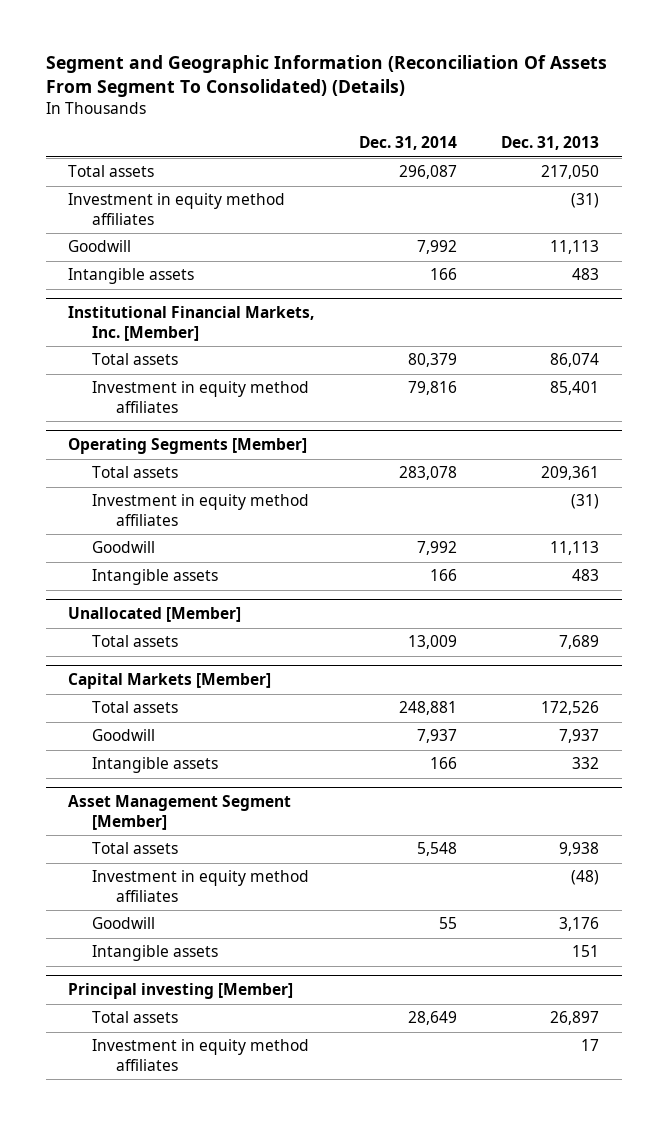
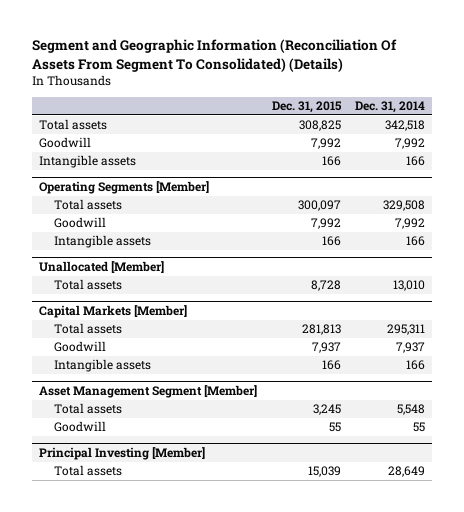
- | Dec. 31, 2014 | Dec. 31, 2013
+ | Dec. 31, 2015 | Dec. 31, 2014
- Total assets | 296,087 | 217,050
- Investment in equity method affiliates | | (31)
+ Total assets | 308,825 | 342,518
- Institutional Financial Markets, Inc. [Member]
- Total assets | 80,379 | 86,074
- Investment in equity method affiliates | 79,816 | 85,401
@ Operating Segments [Member]
- Total assets | 283,078 | 209,361
- Investment in equity method affiliates | | (31)
+ Total assets | 300,097 | 329,508
@ Unallocated [Member]
- Total assets | 13,009 | 7,689
+ Total assets | 8,728 | 13,010
@ Capital Markets [Member]
- Total assets | 248,881 | 172,526
+ Total assets | 281,813 | 295,311
@ Asset Management Segment [Member]
- Investment in equity method affiliates | | (48)
- Intangible assets | | 151
- Principal investing [Member]
+ Principal Investing [Member]
- Investment in equity method affiliates | | 17

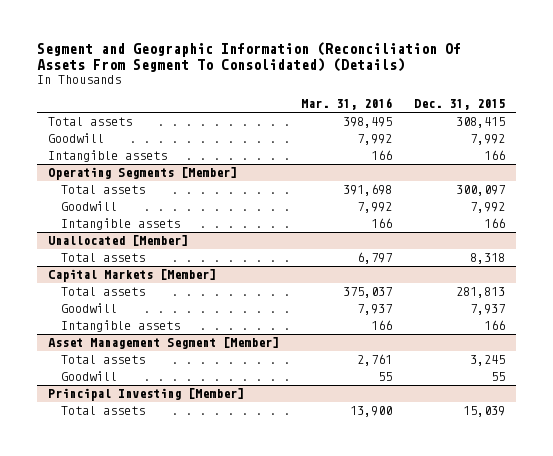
- | Dec. 31, 2015 | Dec. 31, 2014
+ | Mar. 31, 2016 | Dec. 31, 2015
- Total assets | 308,825 | 342,518
+ Total assets | 398,495 | 308,415
@ Unallocated [Member]
- Total assets | 8,728 | 13,010
+ Total assets | 6,797 | 8,318

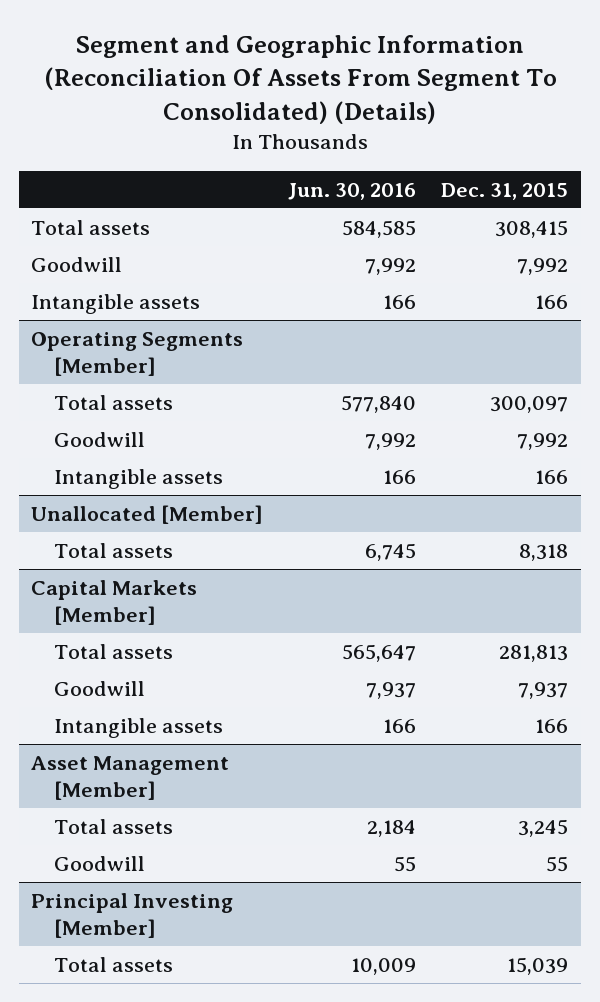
- | Mar. 31, 2016 | Dec. 31, 2015
+ | Jun. 30, 2016 | Dec. 31, 2015
- Asset Management Segment [Member]
+ Asset Management [Member]

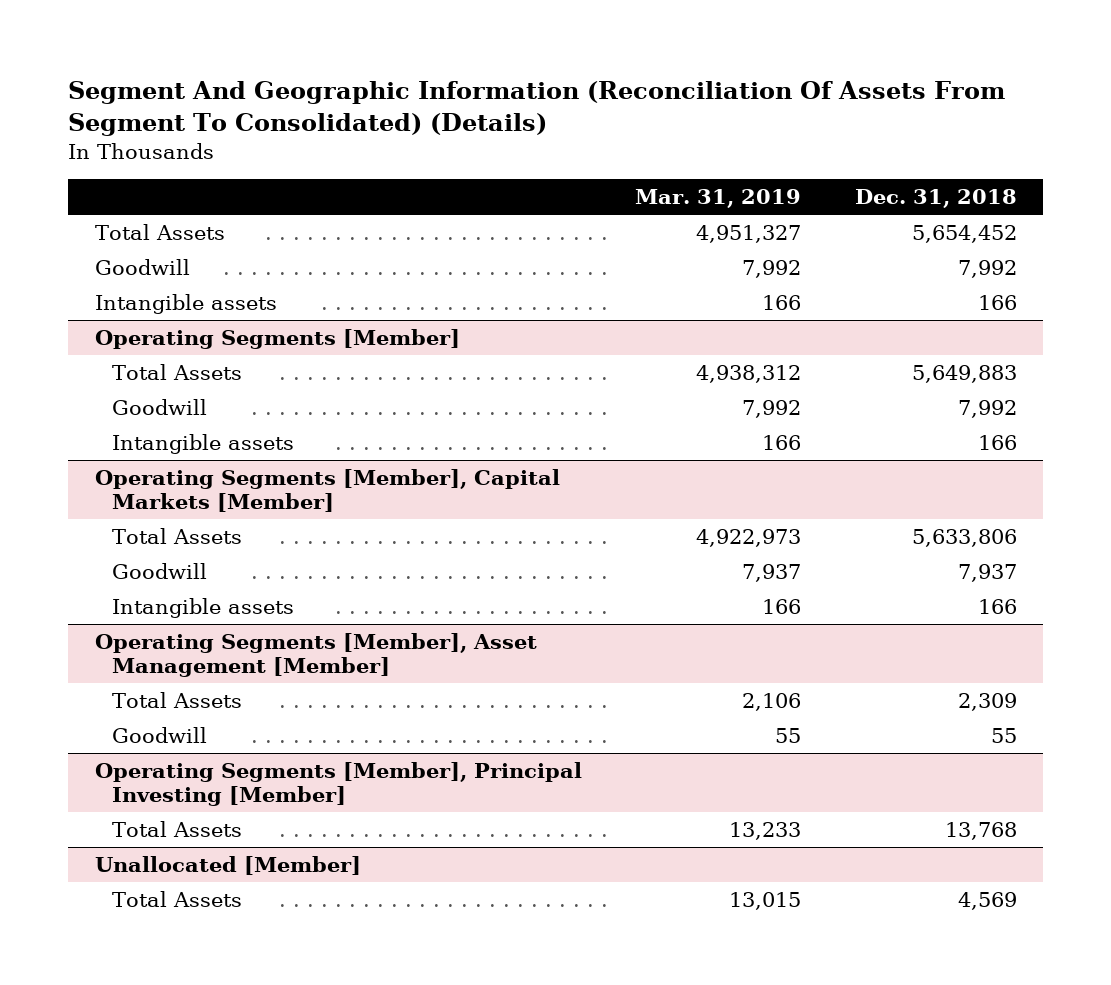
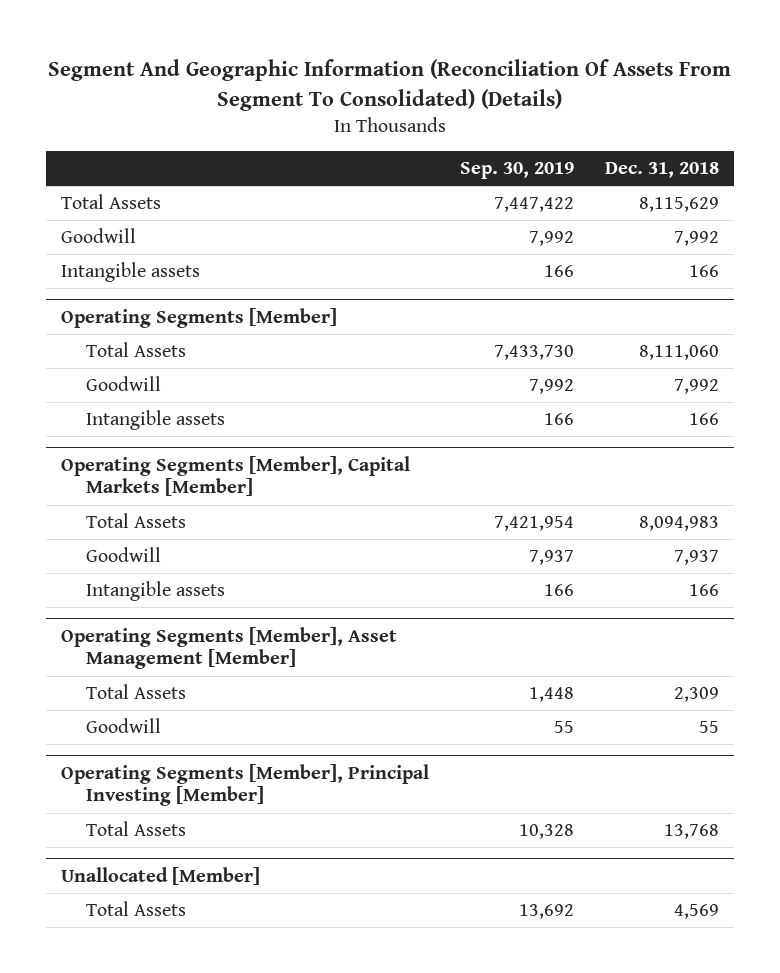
- | Mar. 31, 2019 | Dec. 31, 2018
+ | Sep. 30, 2019 | Dec. 31, 2018
- Total Assets | 4,951,327 | 5,654,452
+ Total Assets | 7,447,422 | 8,115,629
@ Operating Segments [Member]
- Total Assets | 4,938,312 | 5,649,883
+ Total Assets | 7,433,730 | 8,111,060
@ Operating Segments [Member], Capital Markets [Member]
- Total Assets | 4,922,973 | 5,633,806
+ Total Assets | 7,421,954 | 8,094,983

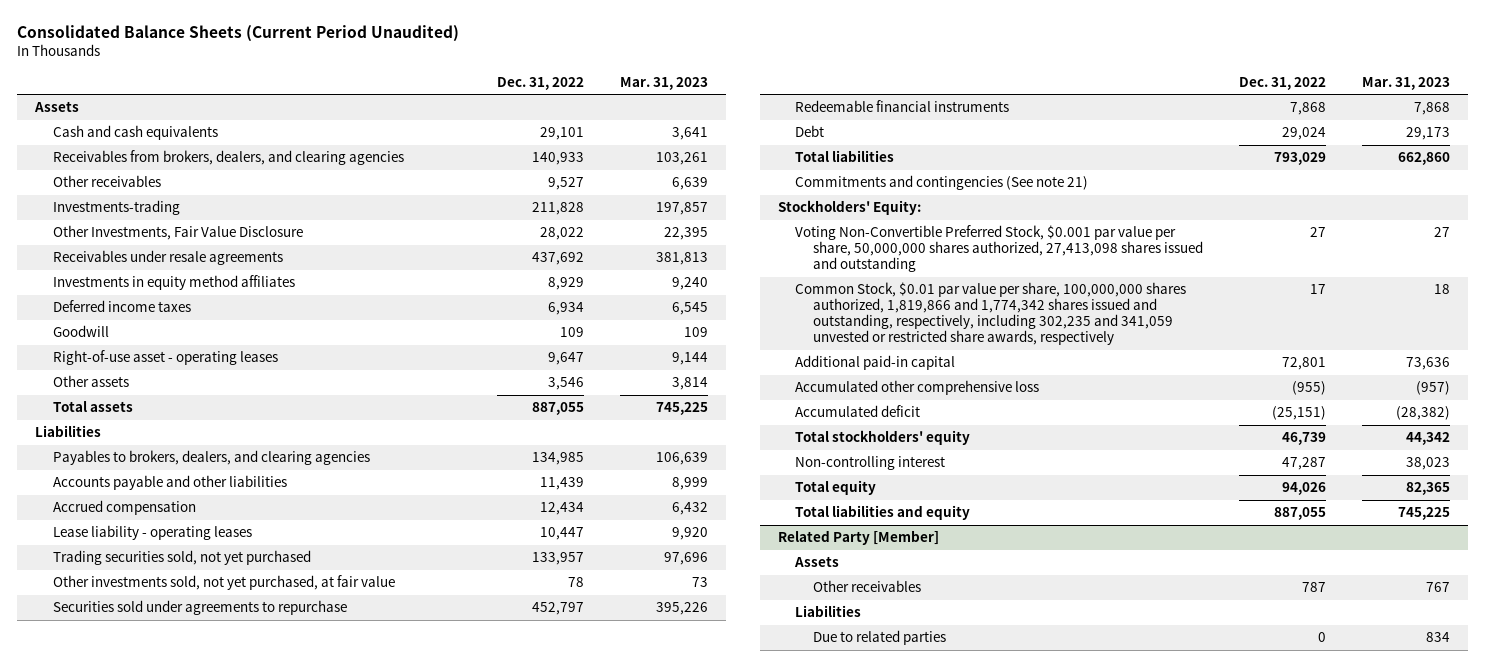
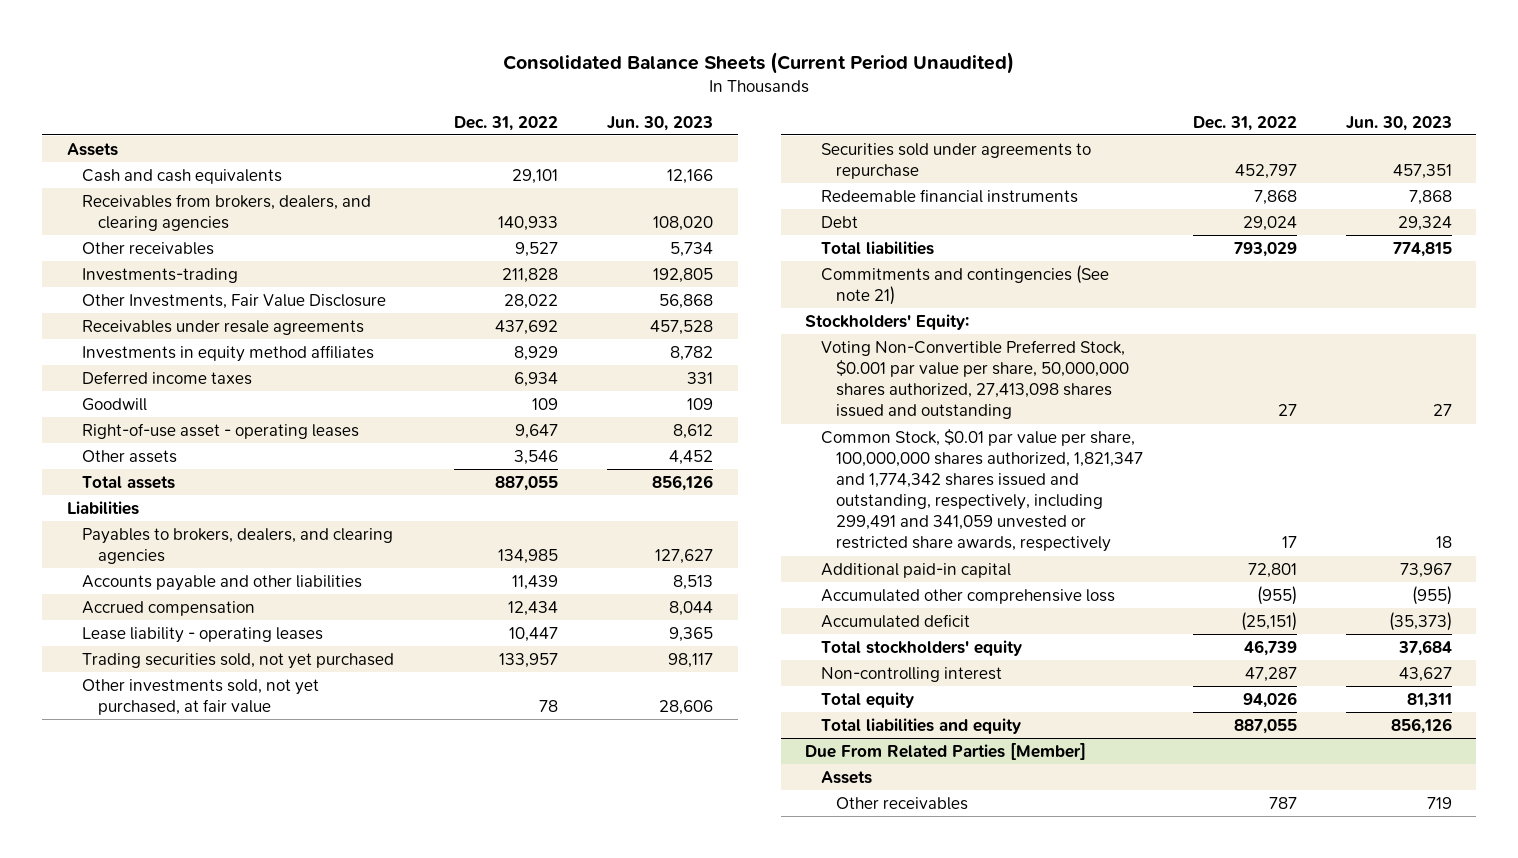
- | Dec. 31, 2022 | Mar. 31, 2023
+ | Dec. 31, 2022 | Jun. 30, 2023
- Common Stock, $0.01 par value per share, 100,000,000 shares authorized, 1,819,866 and 1,774,342 shares issued and outstanding, respectively, including 302,235 and 341,059 unvested or restricted share awards, respectively | 17 | 18
+ Common Stock, $0.01 par value per share, 100,000,000 shares authorized, 1,821,347 and 1,774,342 shares issued and outstanding, respectively, including 299,491 and 341,059 unvested or restricted share awards, respectively | 17 | 18
- Related Party [Member]
+ Due From Related Parties [Member]
- Liabilities
- Due to related parties | 0 | 834

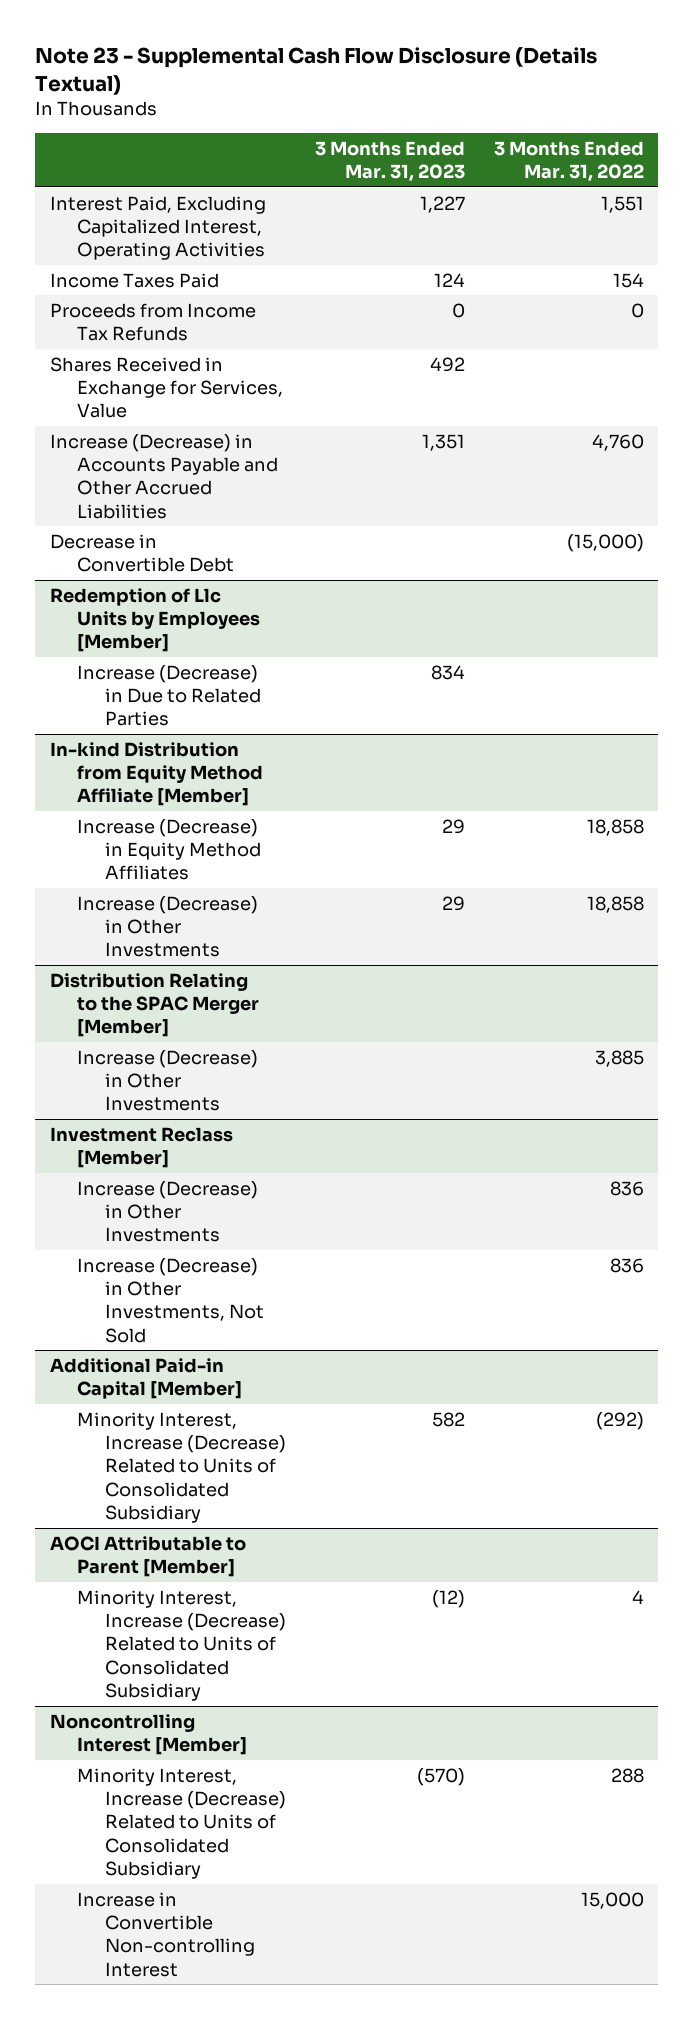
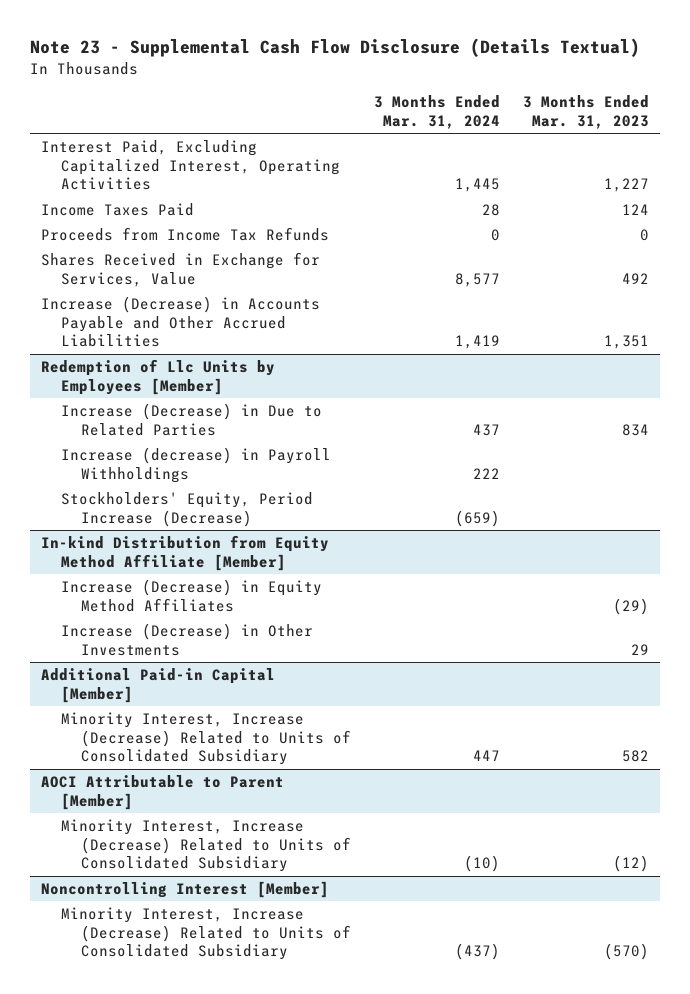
- | 3 Months Ended Mar. 31, 2023 | 3 Months Ended Mar. 31, 2022
+ | 3 Months Ended Mar. 31, 2024 | 3 Months Ended Mar. 31, 2023
- Decrease in Convertible Debt | | (15,000)
@ Redemption of Llc Units by Employees [Member]
+ Increase (decrease) in Payroll Withholdings | 222 |
+ Stockholders' Equity, Period Increase (Decrease) | (659) |
@ In-kind Distribution from Equity Method Affiliate [Member]
- Increase (Decrease) in Equity Method Affiliates | 29 | 18,858
+ Increase (Decrease) in Equity Method Affiliates | | (29)
- Distribution Relating to the SPAC Merger [Member]
- Increase (Decrease) in Other Investments | | 3,885
- Investment Reclass [Member]
- Increase (Decrease) in Other Investments | | 836
- Increase (Decrease) in Other Investments, Not Sold | | 836
@ Noncontrolling Interest [Member]
- Increase in Convertible Non-controlling Interest | | 15,000

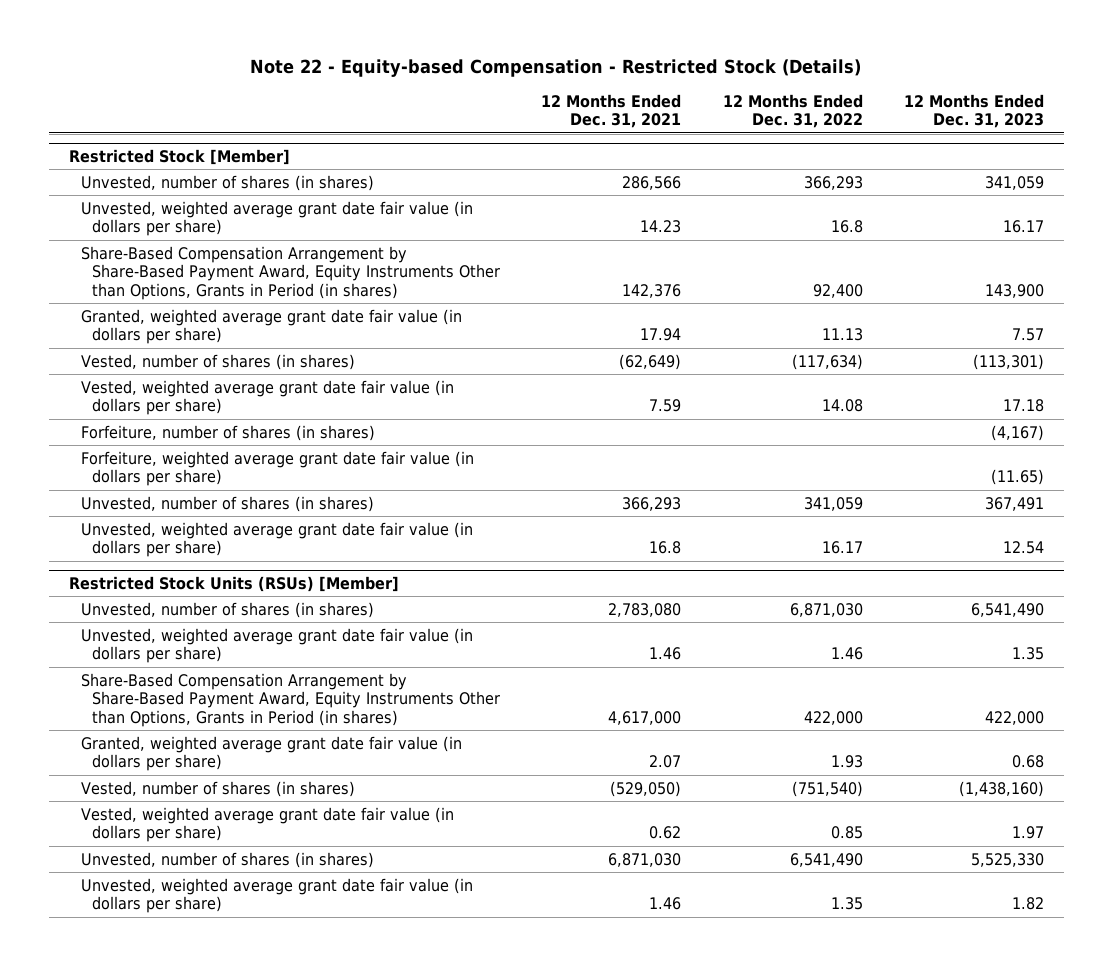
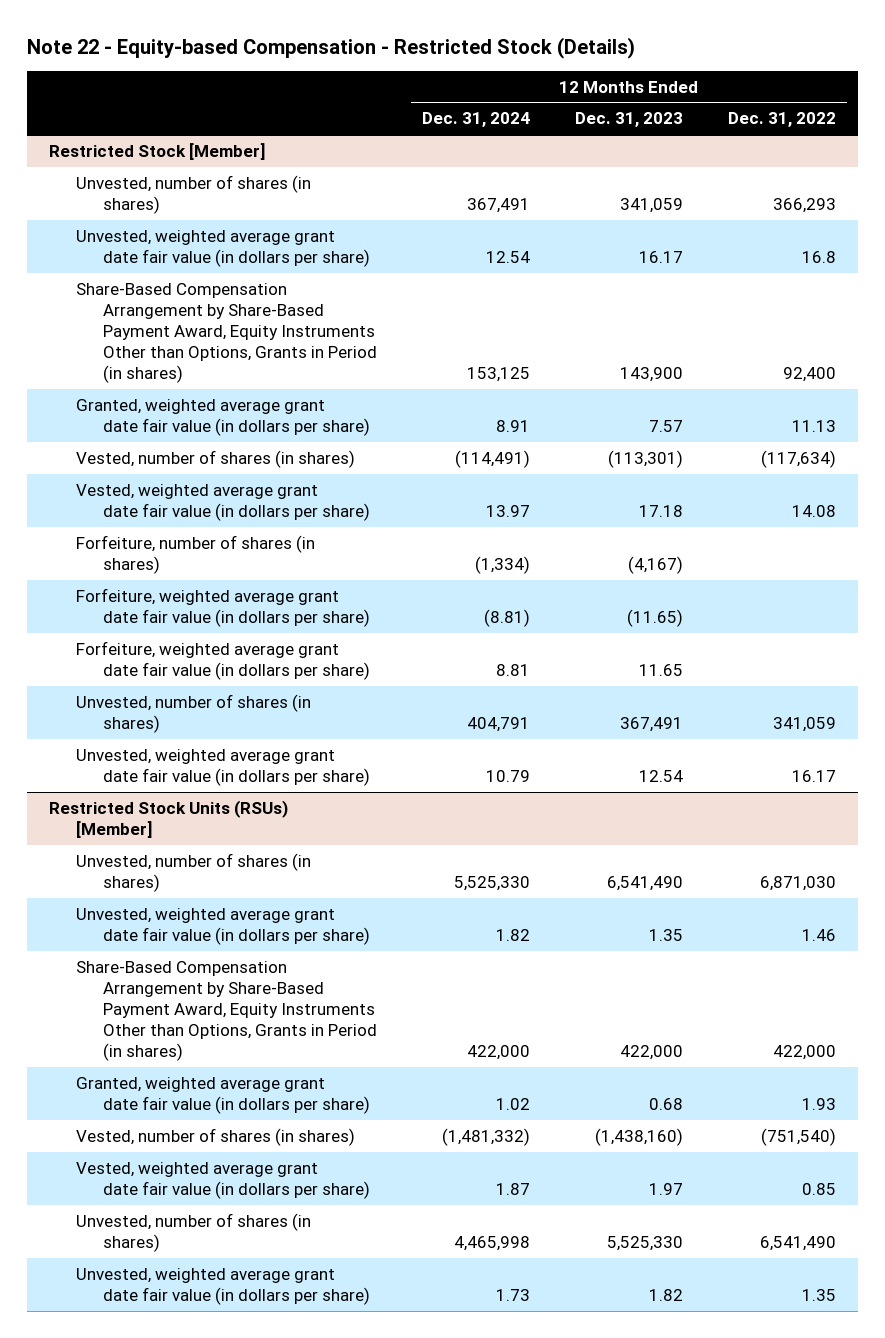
- | 12 Months Ended Dec. 31, 2021 | 12 Months Ended Dec. 31, 2022 | 12 Months Ended Dec. 31, 2023
+ | 12 Months Ended Dec. 31, 2024 | 12 Months Ended Dec. 31, 2023 | 12 Months Ended Dec. 31, 2022
@ Restricted Stock [Member]
+ Forfeiture, weighted average grant date fair value (in dollars per share) | 8.81 | 11.65 |

